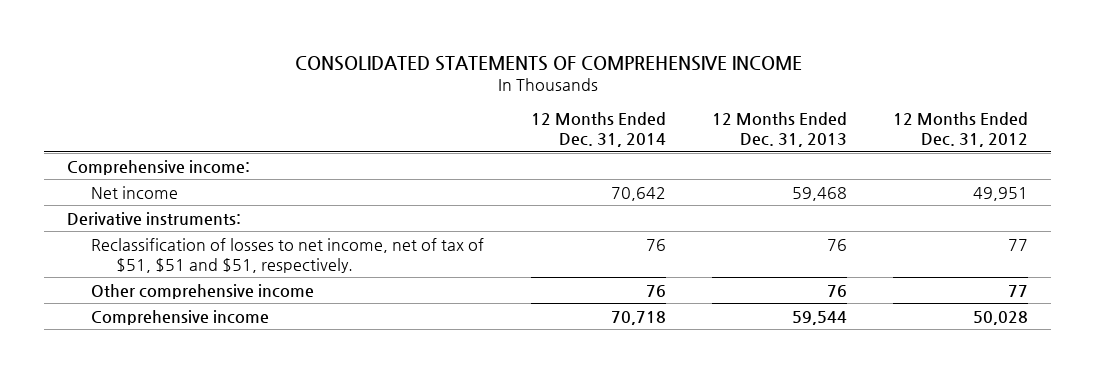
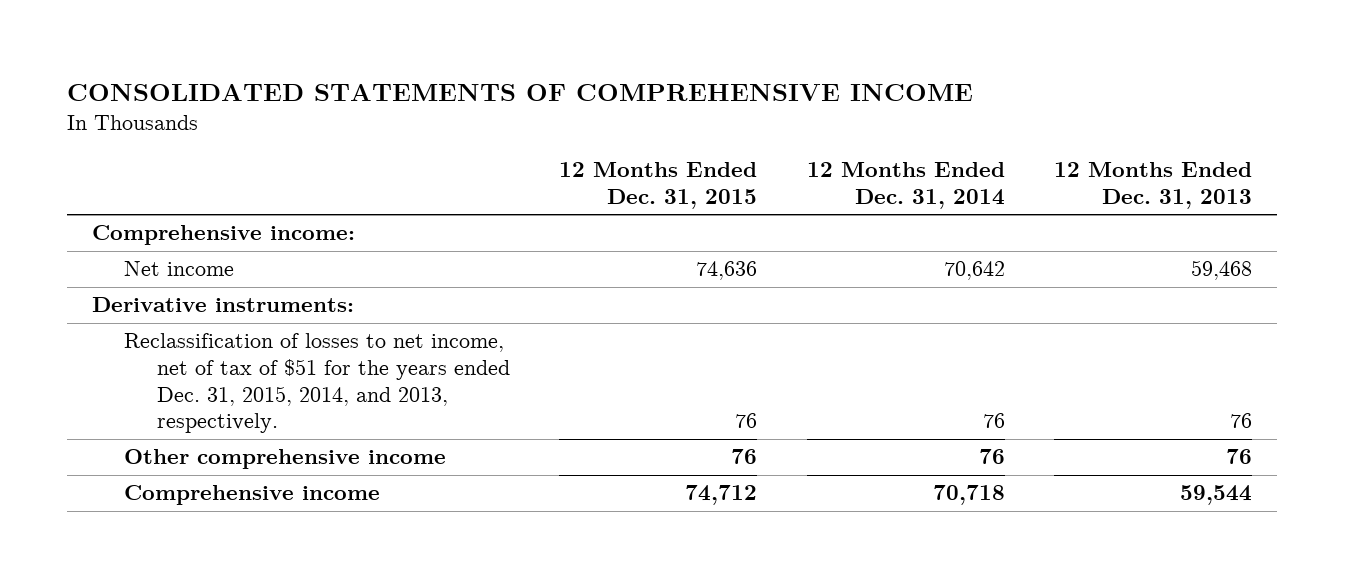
- | 12 Months Ended Dec. 31, 2014 | 12 Months Ended Dec. 31, 2013 | 12 Months Ended Dec. 31, 2012
+ | 12 Months Ended Dec. 31, 2015 | 12 Months Ended Dec. 31, 2014 | 12 Months Ended Dec. 31, 2013
- Reclassification of losses to net income, net of tax of $51, $51 and $51, respectively. | 76 | 76 | 77
+ Reclassification of losses to net income, net of tax of $51 for the years ended Dec. 31, 2015, 2014, and 2013, respectively. | 76 | 76 | 76

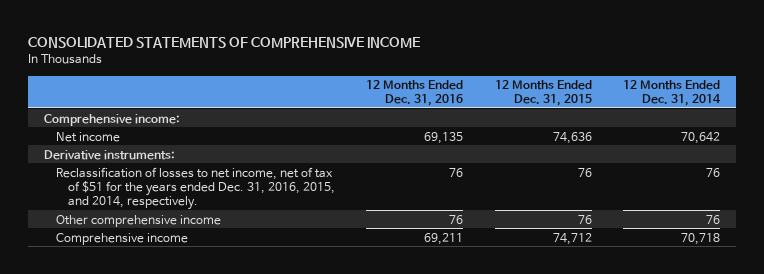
- | 12 Months Ended Dec. 31, 2015 | 12 Months Ended Dec. 31, 2014 | 12 Months Ended Dec. 31, 2013
+ | 12 Months Ended Dec. 31, 2016 | 12 Months Ended Dec. 31, 2015 | 12 Months Ended Dec. 31, 2014
- Reclassification of losses to net income, net of tax of $51 for the years ended Dec. 31, 2015, 2014, and 2013, respectively. | 76 | 76 | 76
+ Reclassification of losses to net income, net of tax of $51 for the years ended Dec. 31, 2016, 2015, and 2014, respectively. | 76 | 76 | 76

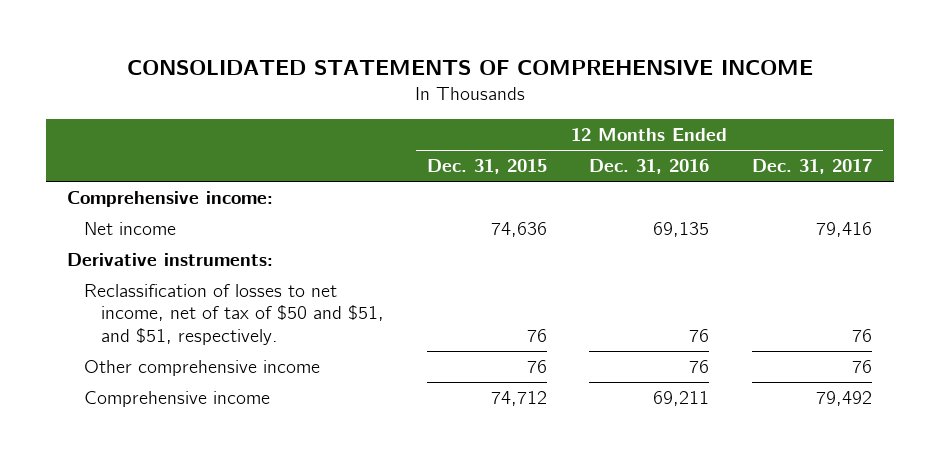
- | 12 Months Ended Dec. 31, 2016 | 12 Months Ended Dec. 31, 2015 | 12 Months Ended Dec. 31, 2014
+ | 12 Months Ended Dec. 31, 2015 | 12 Months Ended Dec. 31, 2016 | 12 Months Ended Dec. 31, 2017
- Reclassification of losses to net income, net of tax of $51 for the years ended Dec. 31, 2016, 2015, and 2014, respectively. | 76 | 76 | 76
+ Reclassification of losses to net income, net of tax of $50 and $51, and $51, respectively. | 76 | 76 | 76

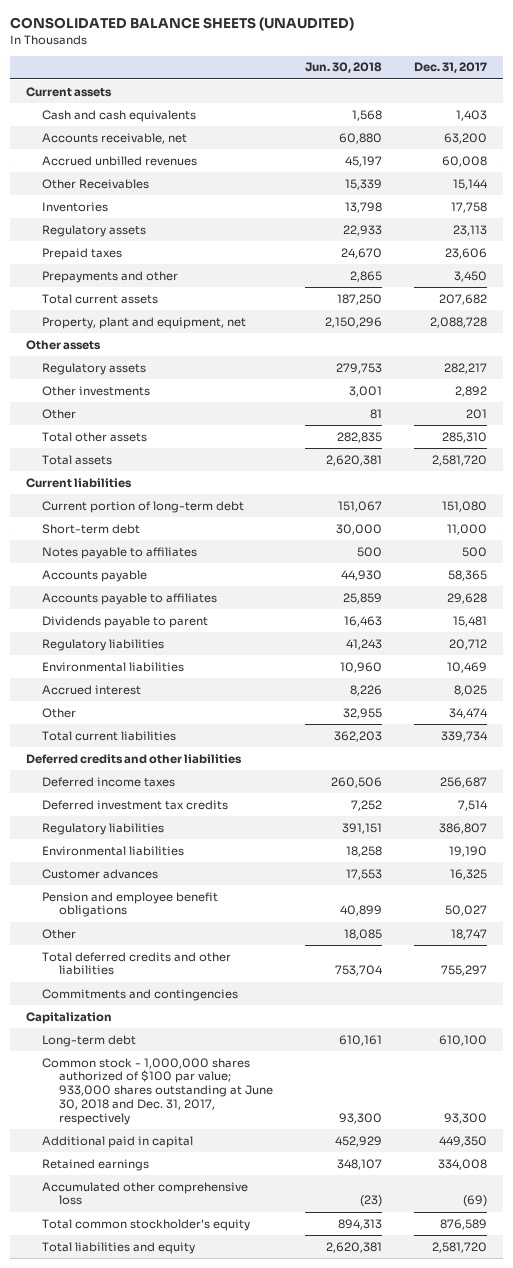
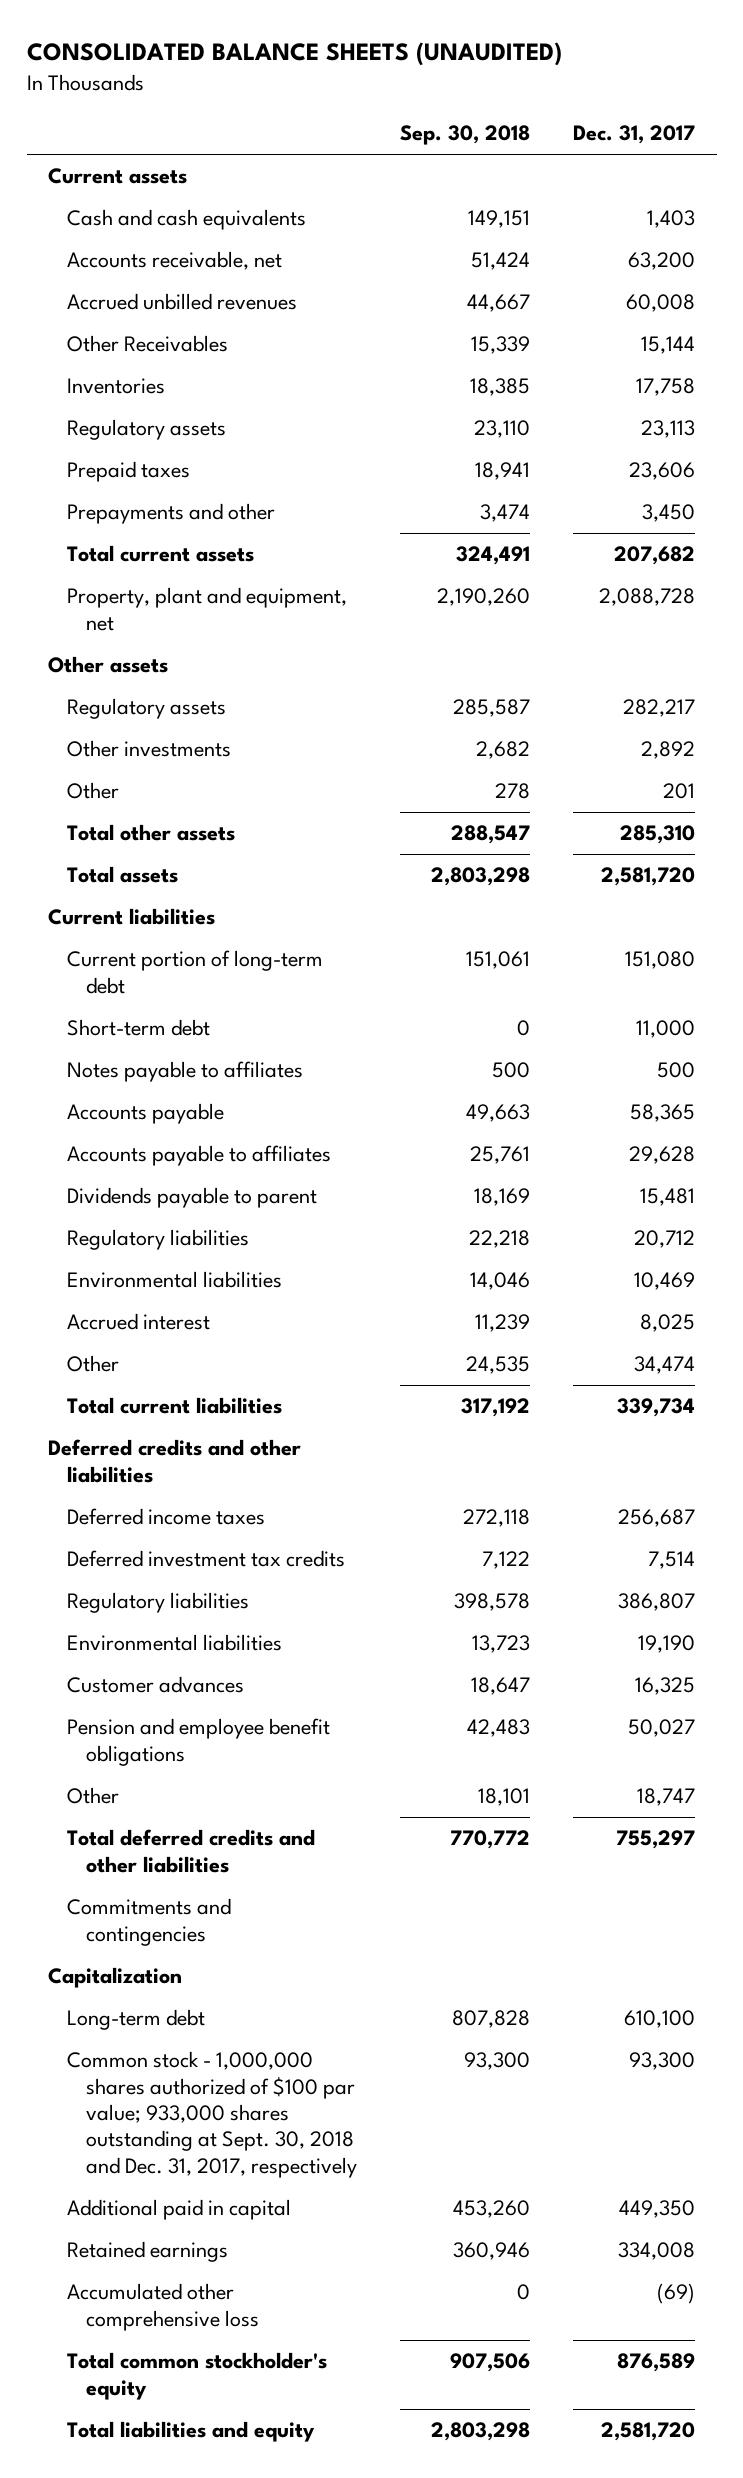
- | Jun. 30, 2018 | Dec. 31, 2017
+ | Sep. 30, 2018 | Dec. 31, 2017
- Common stock - 1,000,000 shares authorized of $100 par value; 933,000 shares outstanding at June 30, 2018 and Dec. 31, 2017, respectively | 93,300 | 93,300
+ Common stock - 1,000,000 shares authorized of $100 par value; 933,000 shares outstanding at Sept. 30, 2018 and Dec. 31, 2017, respectively | 93,300 | 93,300

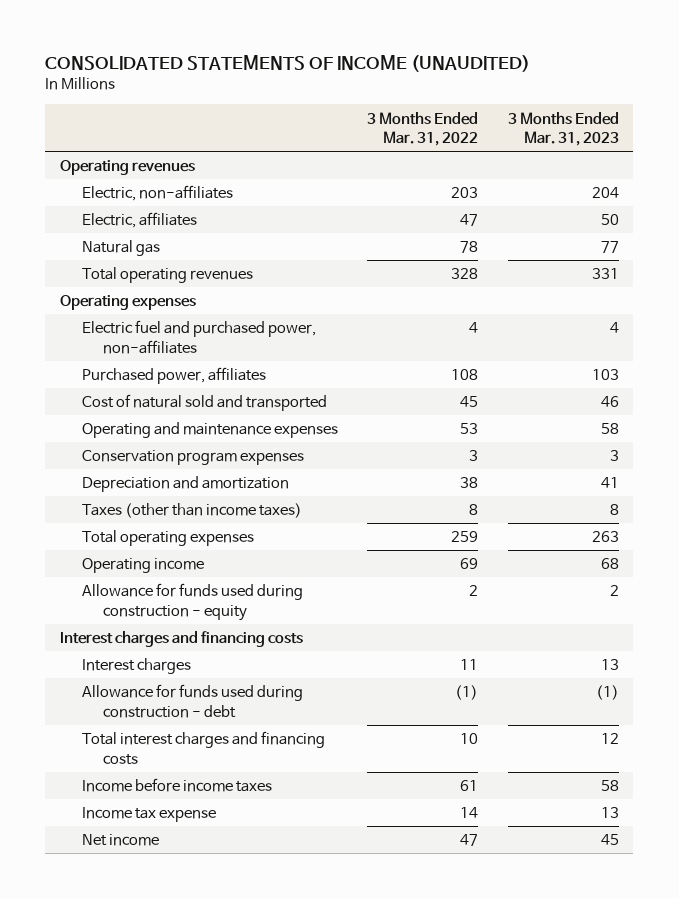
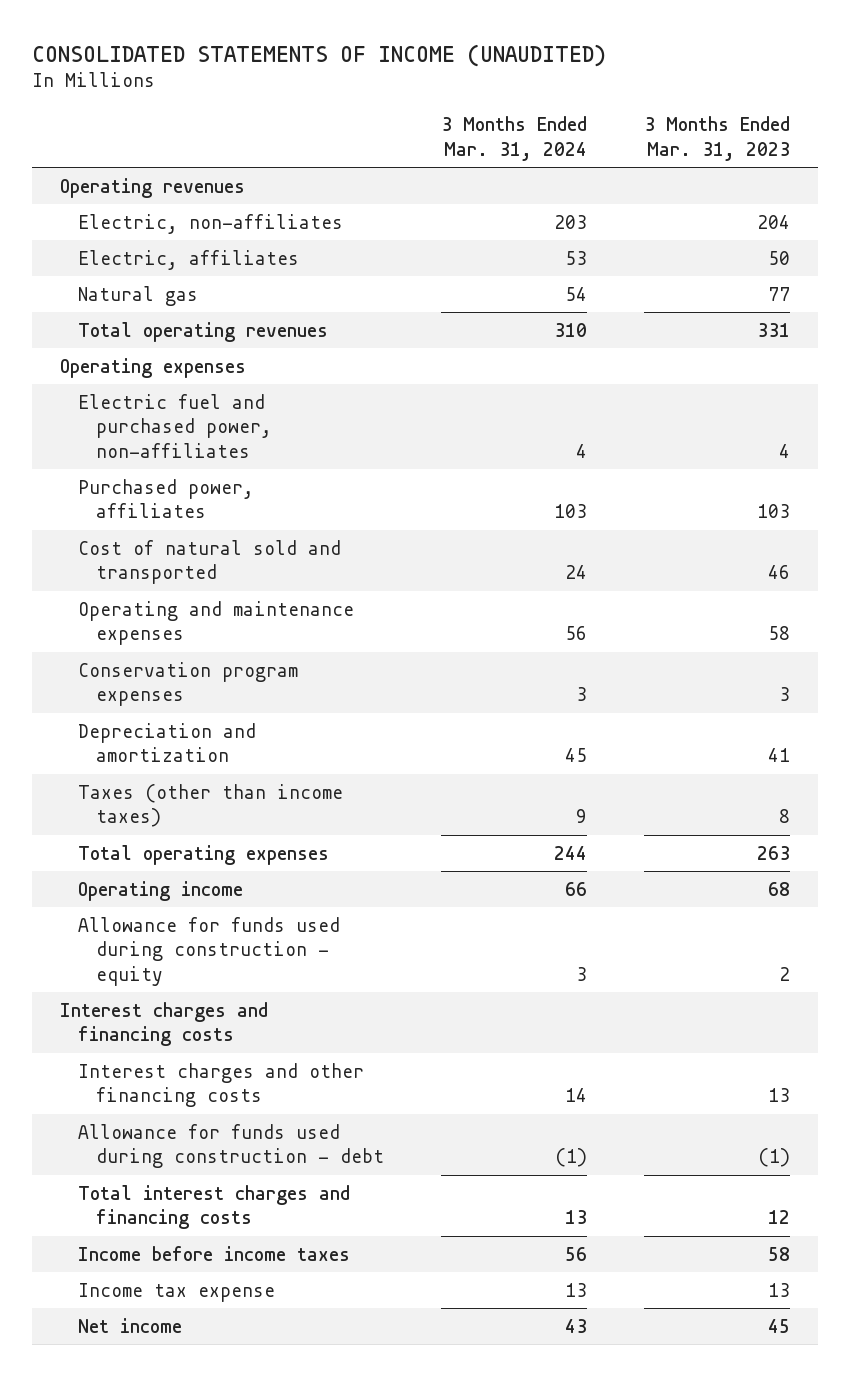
- | 3 Months Ended Mar. 31, 2022 | 3 Months Ended Mar. 31, 2023
+ | 3 Months Ended Mar. 31, 2024 | 3 Months Ended Mar. 31, 2023
- Interest charges | 11 | 13
+ Interest charges and other financing costs | 14 | 13

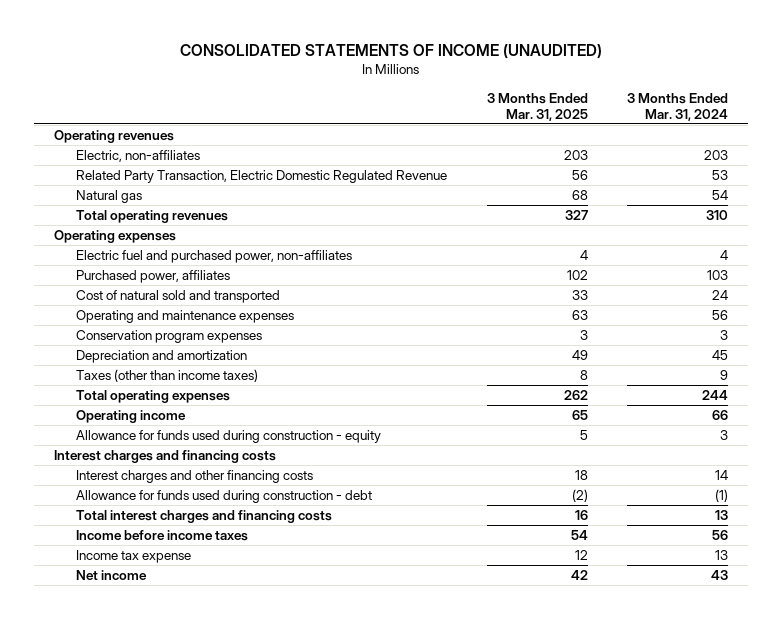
- | 3 Months Ended Mar. 31, 2024 | 3 Months Ended Mar. 31, 2023
+ | 3 Months Ended Mar. 31, 2025 | 3 Months Ended Mar. 31, 2024
- Electric, affiliates | 53 | 50
+ Related Party Transaction, Electric Domestic Regulated Revenue | 56 | 53

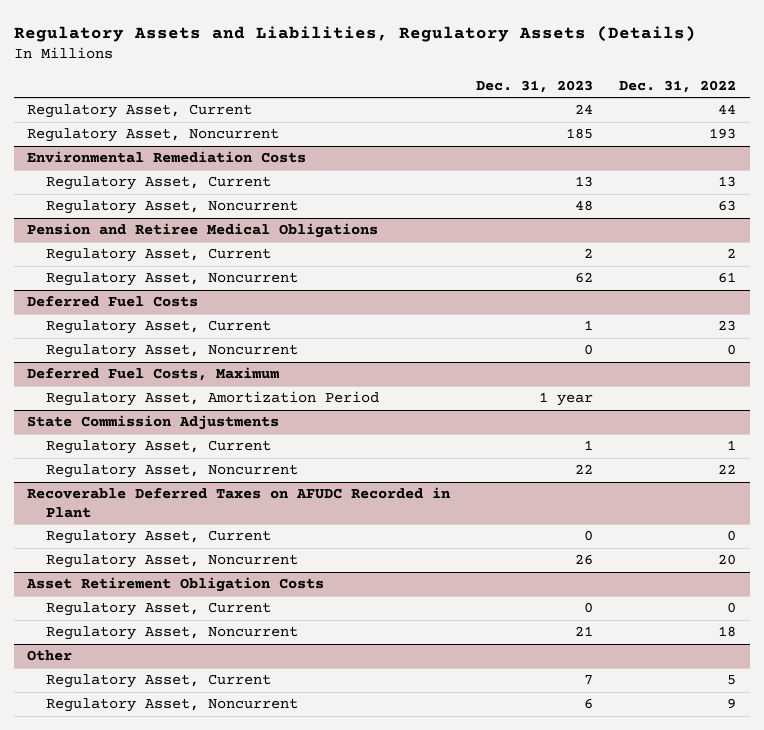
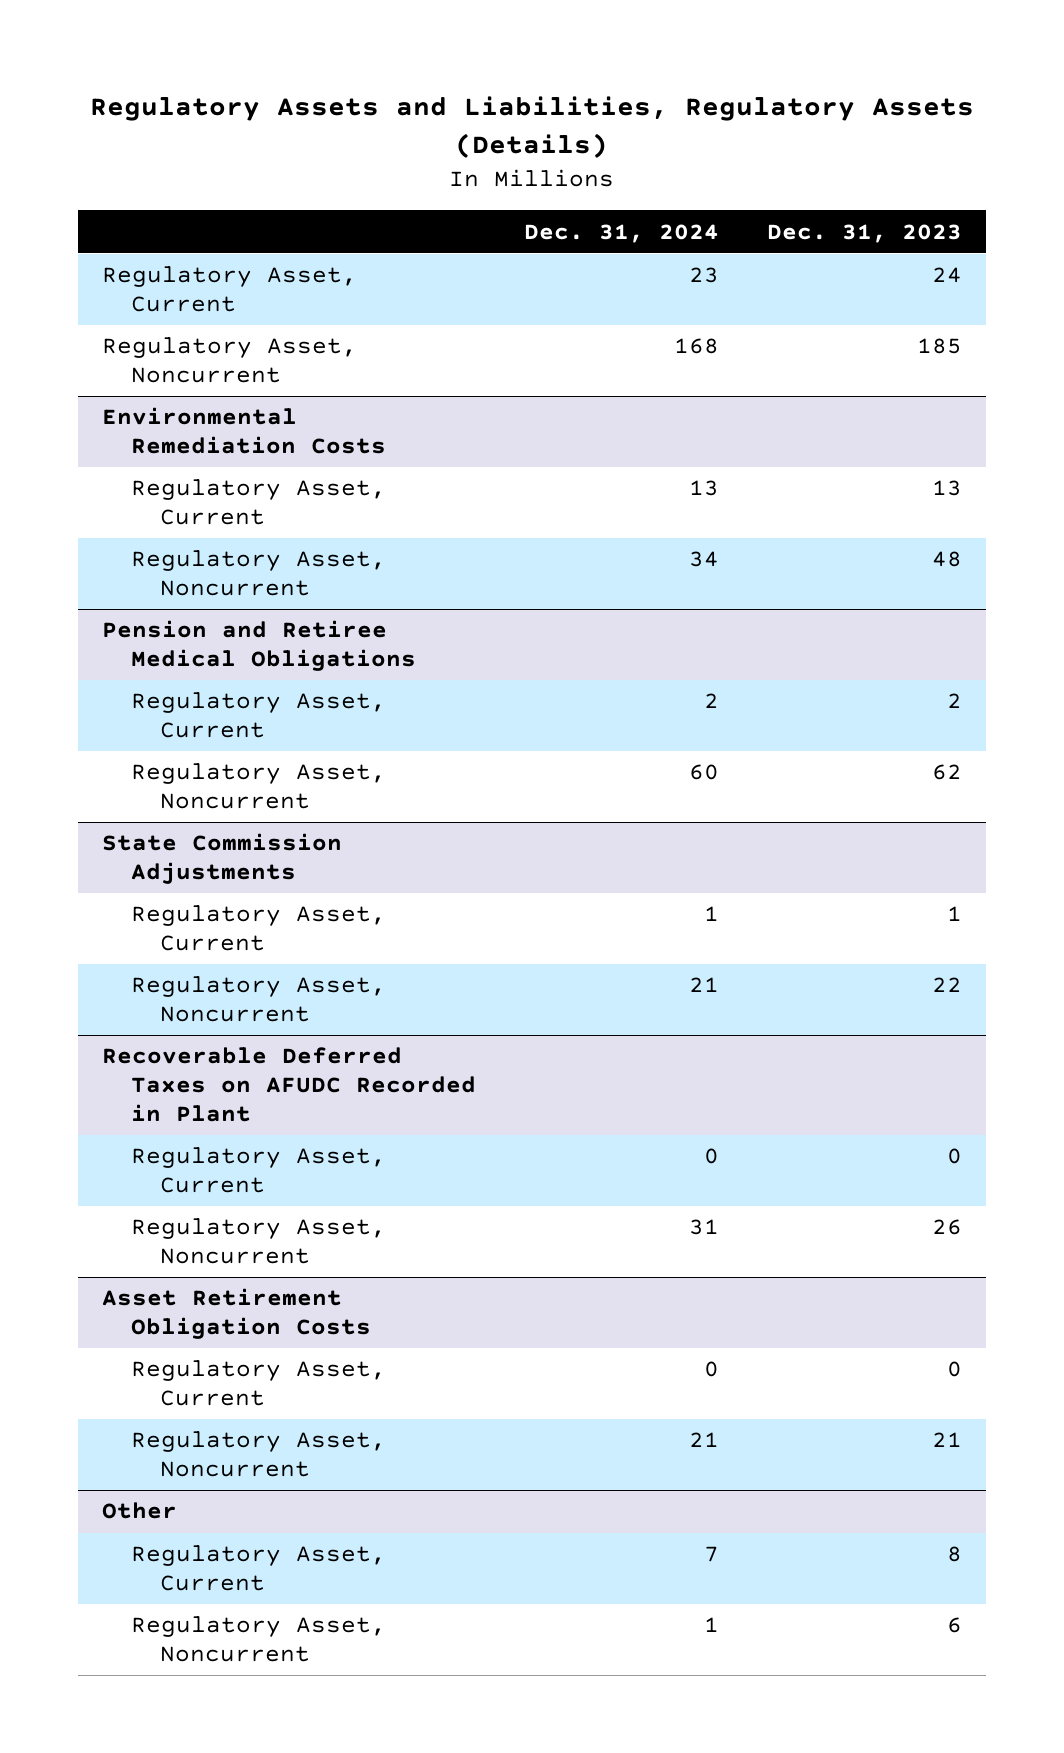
- | Dec. 31, 2023 | Dec. 31, 2022
+ | Dec. 31, 2024 | Dec. 31, 2023
- Deferred Fuel Costs
- Regulatory Asset, Current | 1 | 23
- Regulatory Asset, Noncurrent | 0 | 0
- Deferred Fuel Costs, Maximum
- Regulatory Asset, Amortization Period | 1 year |
@ Other
- Regulatory Asset, Current | 7 | 5
+ Regulatory Asset, Current | 7 | 8

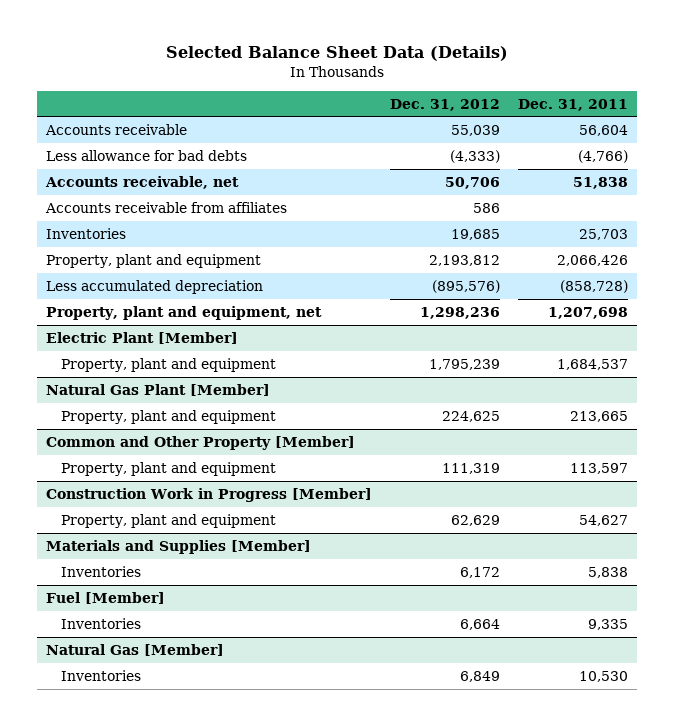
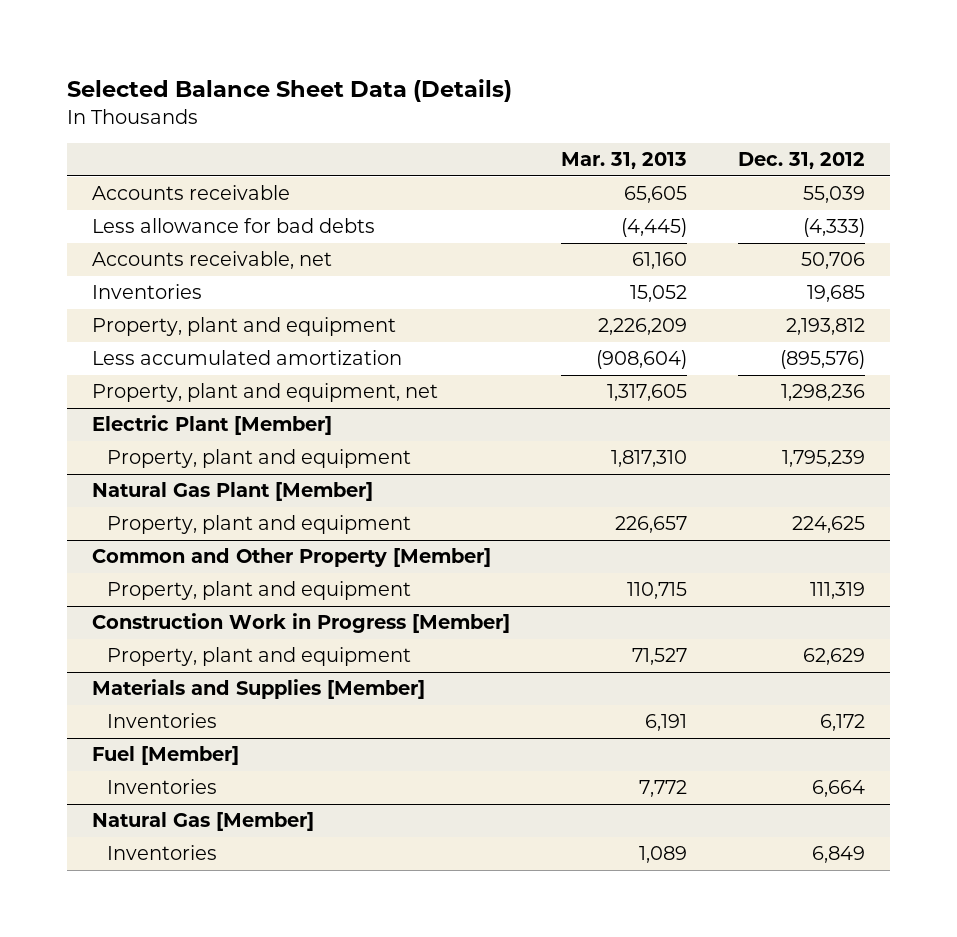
- | Dec. 31, 2012 | Dec. 31, 2011
+ | Mar. 31, 2013 | Dec. 31, 2012
- Accounts receivable from affiliates | 586 |
- Less accumulated depreciation | (895,576) | (858,728)
+ Less accumulated amortization | (908,604) | (895,576)

